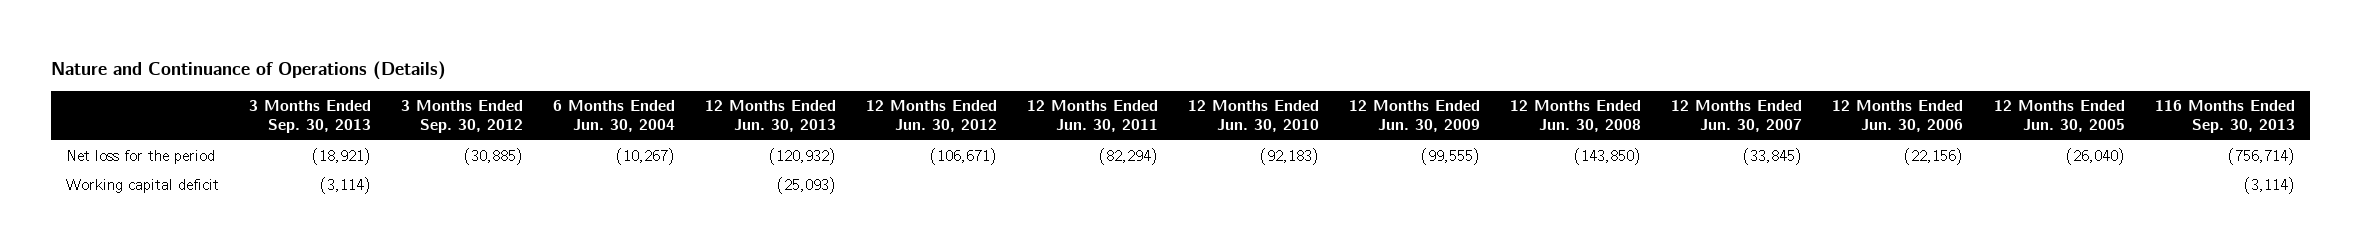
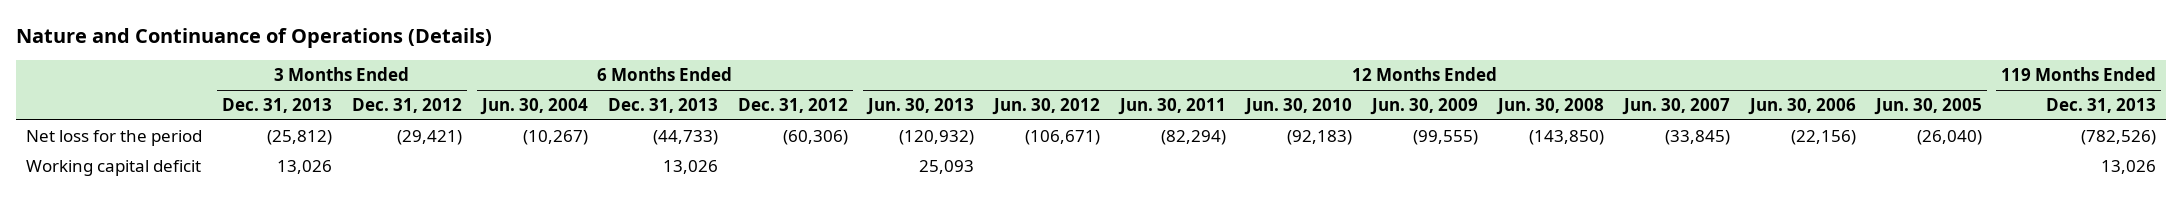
- | 3 Months Ended Sep. 30, 2013 | 3 Months Ended Sep. 30, 2012 | 6 Months Ended Jun. 30, 2004 | 12 Months Ended Jun. 30, 2013 | 12 Months Ended Jun. 30, 2012 | 12 Months Ended Jun. 30, 2011 | 12 Months Ended Jun. 30, 2010 | 12 Months Ended Jun. 30, 2009 | 12 Months Ended Jun. 30, 2008 | 12 Months Ended Jun. 30, 2007 | 12 Months Ended Jun. 30, 2006 | 12 Months Ended Jun. 30, 2005 | 116 Months Ended Sep. 30, 2013
+ | 3 Months Ended Dec. 31, 2013 | 3 Months Ended Dec. 31, 2012 | 6 Months Ended Jun. 30, 2004 | 6 Months Ended Dec. 31, 2013 | 6 Months Ended Dec. 31, 2012 | 12 Months Ended Jun. 30, 2013 | 12 Months Ended Jun. 30, 2012 | 12 Months Ended Jun. 30, 2011 | 12 Months Ended Jun. 30, 2010 | 12 Months Ended Jun. 30, 2009 | 12 Months Ended Jun. 30, 2008 | 12 Months Ended Jun. 30, 2007 | 12 Months Ended Jun. 30, 2006 | 12 Months Ended Jun. 30, 2005 | 119 Months Ended Dec. 31, 2013
- Working capital deficit | (3,114) | | | (25,093) | | | | | | | | | (3,114)
+ Working capital deficit | 13,026 | | | 13,026 | | 25,093 | | | | | | | | | 13,026

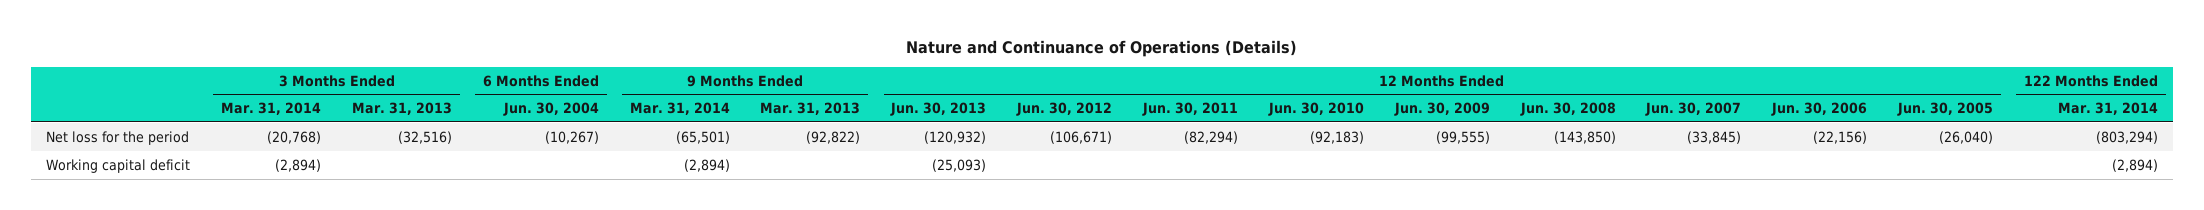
- | 3 Months Ended Dec. 31, 2013 | 3 Months Ended Dec. 31, 2012 | 6 Months Ended Jun. 30, 2004 | 6 Months Ended Dec. 31, 2013 | 6 Months Ended Dec. 31, 2012 | 12 Months Ended Jun. 30, 2013 | 12 Months Ended Jun. 30, 2012 | 12 Months Ended Jun. 30, 2011 | 12 Months Ended Jun. 30, 2010 | 12 Months Ended Jun. 30, 2009 | 12 Months Ended Jun. 30, 2008 | 12 Months Ended Jun. 30, 2007 | 12 Months Ended Jun. 30, 2006 | 12 Months Ended Jun. 30, 2005 | 119 Months Ended Dec. 31, 2013
+ | 3 Months Ended Mar. 31, 2014 | 3 Months Ended Mar. 31, 2013 | 6 Months Ended Jun. 30, 2004 | 9 Months Ended Mar. 31, 2014 | 9 Months Ended Mar. 31, 2013 | 12 Months Ended Jun. 30, 2013 | 12 Months Ended Jun. 30, 2012 | 12 Months Ended Jun. 30, 2011 | 12 Months Ended Jun. 30, 2010 | 12 Months Ended Jun. 30, 2009 | 12 Months Ended Jun. 30, 2008 | 12 Months Ended Jun. 30, 2007 | 12 Months Ended Jun. 30, 2006 | 12 Months Ended Jun. 30, 2005 | 122 Months Ended Mar. 31, 2014
- Working capital deficit | 13,026 | | | 13,026 | | 25,093 | | | | | | | | | 13,026
+ Working capital deficit | (2,894) | | | (2,894) | | (25,093) | | | | | | | | | (2,894)

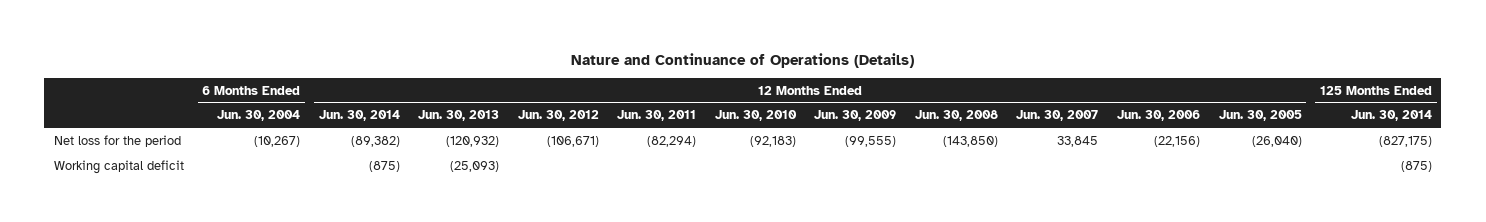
- | 3 Months Ended Mar. 31, 2014 | 3 Months Ended Mar. 31, 2013 | 6 Months Ended Jun. 30, 2004 | 9 Months Ended Mar. 31, 2014 | 9 Months Ended Mar. 31, 2013 | 12 Months Ended Jun. 30, 2013 | 12 Months Ended Jun. 30, 2012 | 12 Months Ended Jun. 30, 2011 | 12 Months Ended Jun. 30, 2010 | 12 Months Ended Jun. 30, 2009 | 12 Months Ended Jun. 30, 2008 | 12 Months Ended Jun. 30, 2007 | 12 Months Ended Jun. 30, 2006 | 12 Months Ended Jun. 30, 2005 | 122 Months Ended Mar. 31, 2014
+ | 6 Months Ended Jun. 30, 2004 | 12 Months Ended Jun. 30, 2014 | 12 Months Ended Jun. 30, 2013 | 12 Months Ended Jun. 30, 2012 | 12 Months Ended Jun. 30, 2011 | 12 Months Ended Jun. 30, 2010 | 12 Months Ended Jun. 30, 2009 | 12 Months Ended Jun. 30, 2008 | 12 Months Ended Jun. 30, 2007 | 12 Months Ended Jun. 30, 2006 | 12 Months Ended Jun. 30, 2005 | 125 Months Ended Jun. 30, 2014
- Net loss for the period | (20,768) | (32,516) | (10,267) | (65,501) | (92,822) | (120,932) | (106,671) | (82,294) | (92,183) | (99,555) | (143,850) | (33,845) | (22,156) | (26,040) | (803,294)
+ Net loss for the period | (10,267) | (89,382) | (120,932) | (106,671) | (82,294) | (92,183) | (99,555) | (143,850) | 33,845 | (22,156) | (26,040) | (827,175)

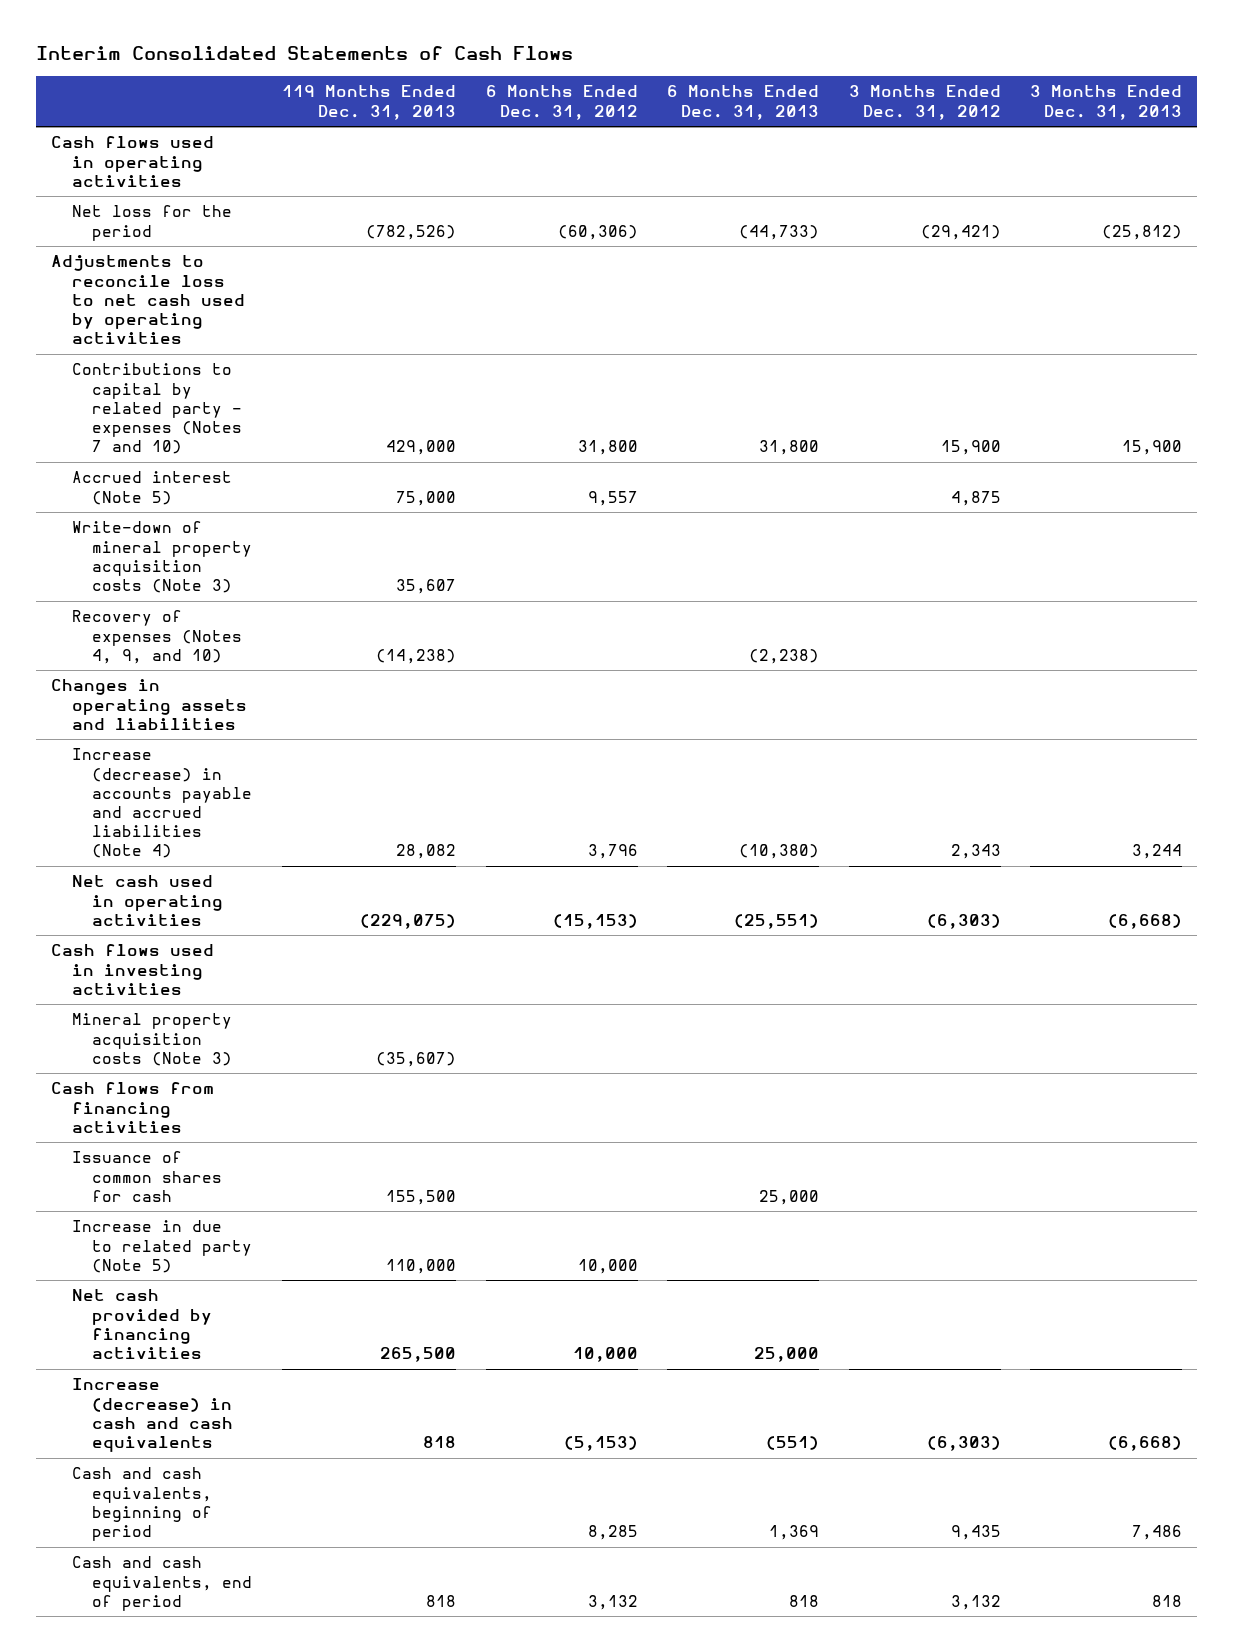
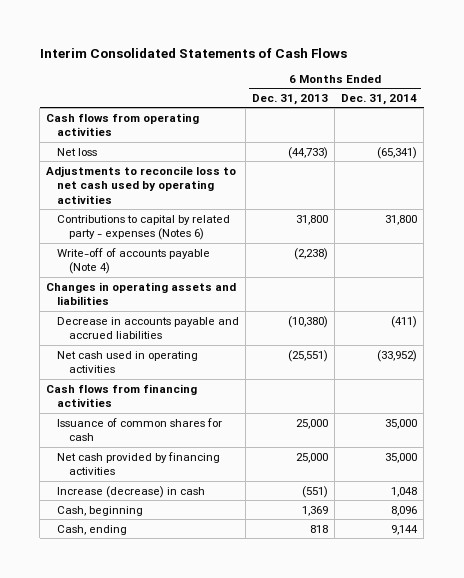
- | 119 Months Ended Dec. 31, 2013 | 6 Months Ended Dec. 31, 2012 | 6 Months Ended Dec. 31, 2013 | 3 Months Ended Dec. 31, 2012 | 3 Months Ended Dec. 31, 2013
+ | 6 Months Ended Dec. 31, 2013 | 6 Months Ended Dec. 31, 2014
- Cash flows used in operating activities
- Net loss for the period | (782,526) | (60,306) | (44,733) | (29,421) | (25,812)
+ Cash flows from operating activities
+ Net loss | (44,733) | (65,341)
- Contributions to capital by related party - expenses (Notes 7 and 10) | 429,000 | 31,800 | 31,800 | 15,900 | 15,900
- Accrued interest (Note 5) | 75,000 | 9,557 | | 4,875 |
- Write-down of mineral property acquisition costs (Note 3) | 35,607 | | | |
- Recovery of expenses (Notes 4, 9, and 10) | (14,238) | | (2,238) | |
+ Contributions to capital by related party - expenses (Notes 6) | 31,800 | 31,800
+ Write-off of accounts payable (Note 4) | (2,238) |
- Increase (decrease) in accounts payable and accrued liabilities (Note 4) | 28,082 | 3,796 | (10,380) | 2,343 | 3,244
+ Decrease in accounts payable and accrued liabilities | (10,380) | (411)
- Cash flows used in investing activities
- Mineral property acquisition costs (Note 3) | (35,607) | | | |
- Increase in due to related party (Note 5) | 110,000 | 10,000 | | |
- Increase (decrease) in cash and cash equivalents | 818 | (5,153) | (551) | (6,303) | (6,668)
- Cash and cash equivalents, beginning of period | | 8,285 | 1,369 | 9,435 | 7,486
- Cash and cash equivalents, end of period | 818 | 3,132 | 818 | 3,132 | 818
+ Increase (decrease) in cash | (551) | 1,048
+ Cash, beginning | 1,369 | 8,096
+ Cash, ending | 818 | 9,144

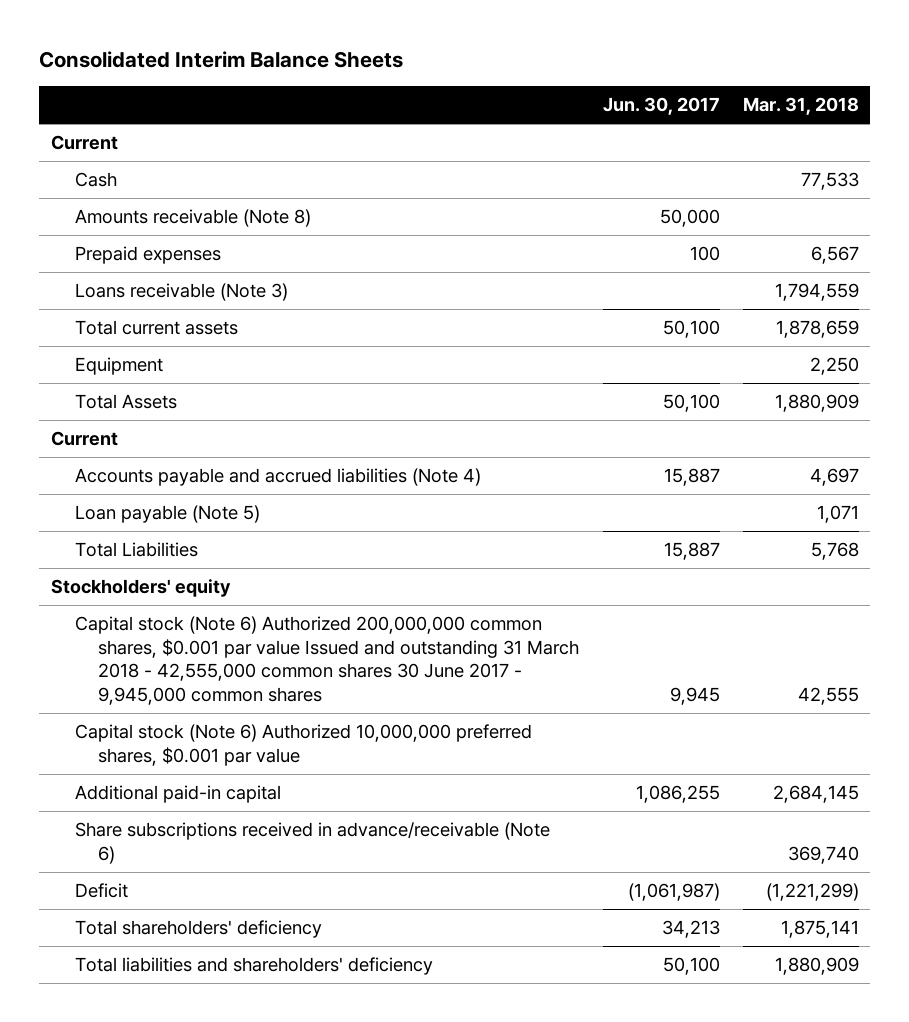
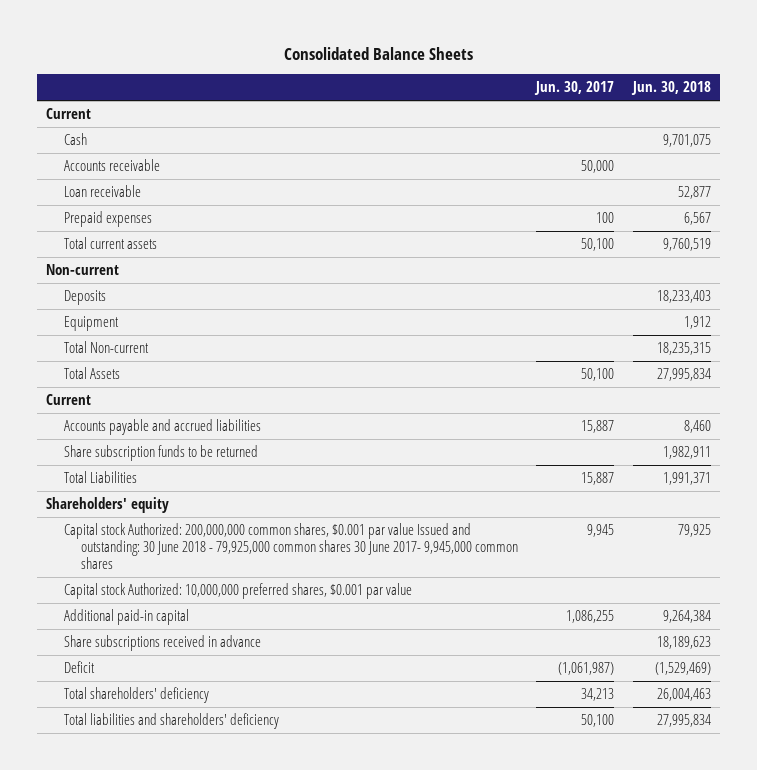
- Consolidated Interim Balance Sheets
+ Consolidated Balance Sheets
- | Jun. 30, 2017 | Mar. 31, 2018
+ | Jun. 30, 2017 | Jun. 30, 2018
- Amounts receivable (Note 8) | 50,000 |
+ Accounts receivable | 50,000 |
+ Loan receivable | | 52,877
- Loans receivable (Note 3) | | 1,794,559
+ Non-current
+ Deposits | | 18,233,403
+ Total Non-current | | 18,235,315
- Accounts payable and accrued liabilities (Note 4) | 15,887 | 4,697
- Loan payable (Note 5) | | 1,071
+ Accounts payable and accrued liabilities | 15,887 | 8,460
+ Share subscription funds to be returned | | 1,982,911
- Stockholders' equity
- Capital stock (Note 6) Authorized 200,000,000 common shares, $0.001 par value Issued and outstanding 31 March 2018 - 42,555,000 common shares 30 June 2017 - 9,945,000 common shares | 9,945 | 42,555
- Capital stock (Note 6) Authorized 10,000,000 preferred shares, $0.001 par value
+ Shareholders' equity
+ Capital stock Authorized: 200,000,000 common shares, $0.001 par value Issued and outstanding: 30 June 2018 - 79,925,000 common shares 30 June 2017- 9,945,000 common shares | 9,945 | 79,925
+ Capital stock Authorized: 10,000,000 preferred shares, $0.001 par value
- Share subscriptions received in advance/receivable (Note 6) | | 369,740
+ Share subscriptions received in advance | | 18,189,623

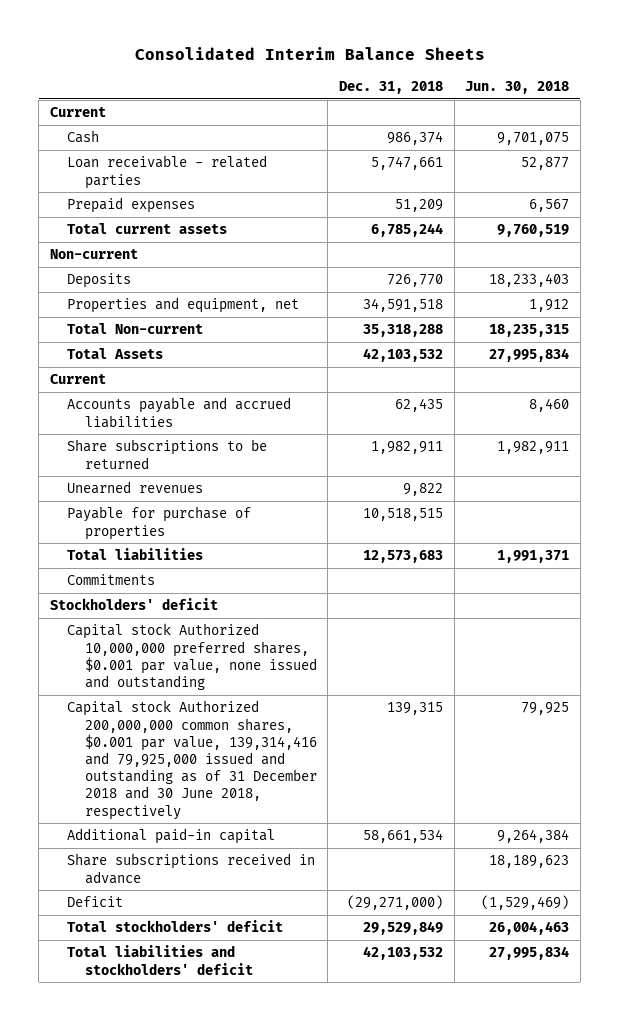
- Consolidated Balance Sheets
+ Consolidated Interim Balance Sheets
- | Jun. 30, 2017 | Jun. 30, 2018
+ | Dec. 31, 2018 | Jun. 30, 2018
- Accounts receivable | 50,000 |
- Loan receivable | | 52,877
+ Loan receivable - related parties | 5,747,661 | 52,877
- Equipment | | 1,912
+ Properties and equipment, net | 34,591,518 | 1,912
- Share subscription funds to be returned | | 1,982,911
- Total Liabilities | 15,887 | 1,991,371
- Shareholders' equity
- Capital stock Authorized: 200,000,000 common shares, $0.001 par value Issued and outstanding: 30 June 2018 - 79,925,000 common shares 30 June 2017- 9,945,000 common shares | 9,945 | 79,925
- Capital stock Authorized: 10,000,000 preferred shares, $0.001 par value
+ Share subscriptions to be returned | 1,982,911 | 1,982,911
+ Unearned revenues | 9,822 |
+ Payable for purchase of properties | 10,518,515 |
+ Total liabilities | 12,573,683 | 1,991,371
+ Commitments
+ Stockholders' deficit
+ Capital stock Authorized 10,000,000 preferred shares, $0.001 par value, none issued and outstanding
+ Capital stock Authorized 200,000,000 common shares, $0.001 par value, 139,314,416 and 79,925,000 issued and outstanding as of 31 December 2018 and 30 June 2018, respectively | 139,315 | 79,925
- Total shareholders' deficiency | 34,213 | 26,004,463
- Total liabilities and shareholders' deficiency | 50,100 | 27,995,834
+ Total stockholders' deficit | 29,529,849 | 26,004,463
+ Total liabilities and stockholders' deficit | 42,103,532 | 27,995,834

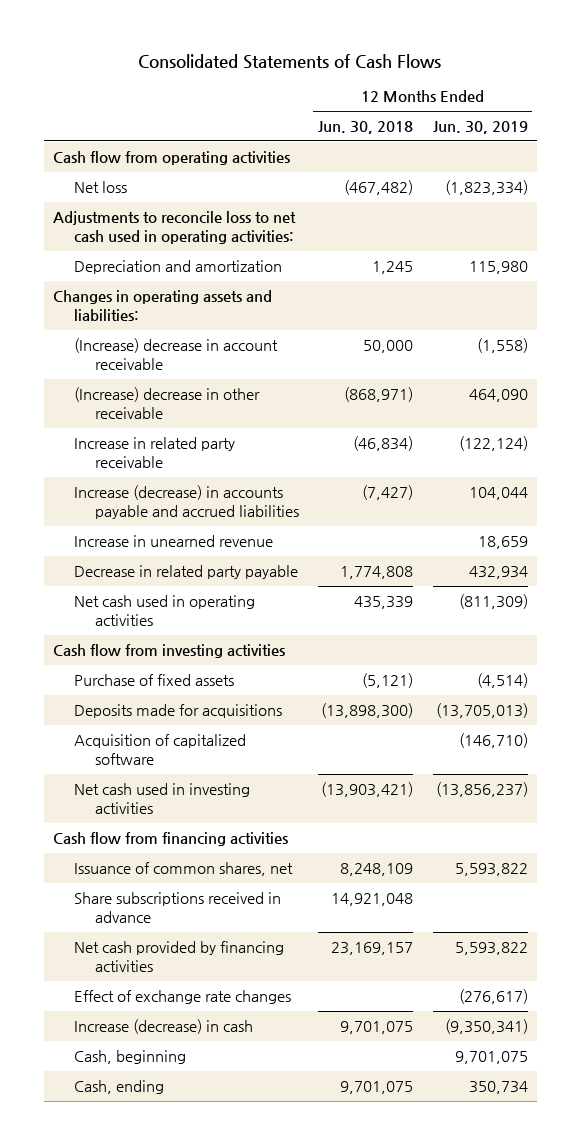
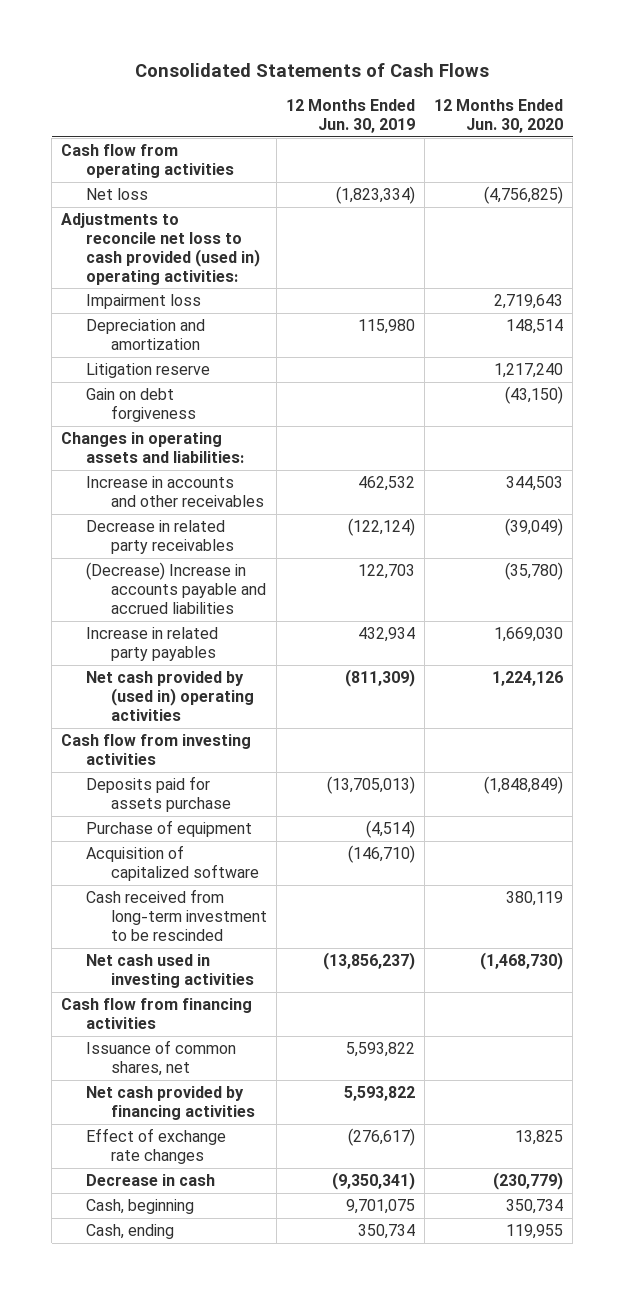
- | 12 Months Ended Jun. 30, 2018 | 12 Months Ended Jun. 30, 2019
+ | 12 Months Ended Jun. 30, 2019 | 12 Months Ended Jun. 30, 2020
- Adjustments to reconcile loss to net cash used in operating activities:
+ Adjustments to reconcile net loss to cash provided (used in) operating activities:
+ Impairment loss | | 2,719,643
+ Litigation reserve | | 1,217,240
+ Gain on debt forgiveness | | (43,150)
- (Increase) decrease in account receivable | 50,000 | (1,558)
- (Increase) decrease in other receivable | (868,971) | 464,090
- Increase in related party receivable | (46,834) | (122,124)
- Increase (decrease) in accounts payable and accrued liabilities | (7,427) | 104,044
- Increase in unearned revenue | | 18,659
- Decrease in related party payable | 1,774,808 | 432,934
- Net cash used in operating activities | 435,339 | (811,309)
+ Increase in accounts and other receivables | 462,532 | 344,503
+ Decrease in related party receivables | (122,124) | (39,049)
+ (Decrease) Increase in accounts payable and accrued liabilities | 122,703 | (35,780)
+ Increase in related party payables | 432,934 | 1,669,030
+ Net cash provided by (used in) operating activities | (811,309) | 1,224,126
- Purchase of fixed assets | (5,121) | (4,514)
- Deposits made for acquisitions | (13,898,300) | (13,705,013)
+ Deposits paid for assets purchase | (13,705,013) | (1,848,849)
+ Purchase of equipment | (4,514) |
+ Cash received from long-term investment to be rescinded | | 380,119
- Share subscriptions received in advance | 14,921,048 |
- Increase (decrease) in cash | 9,701,075 | (9,350,341)
+ Decrease in cash | (9,350,341) | (230,779)

